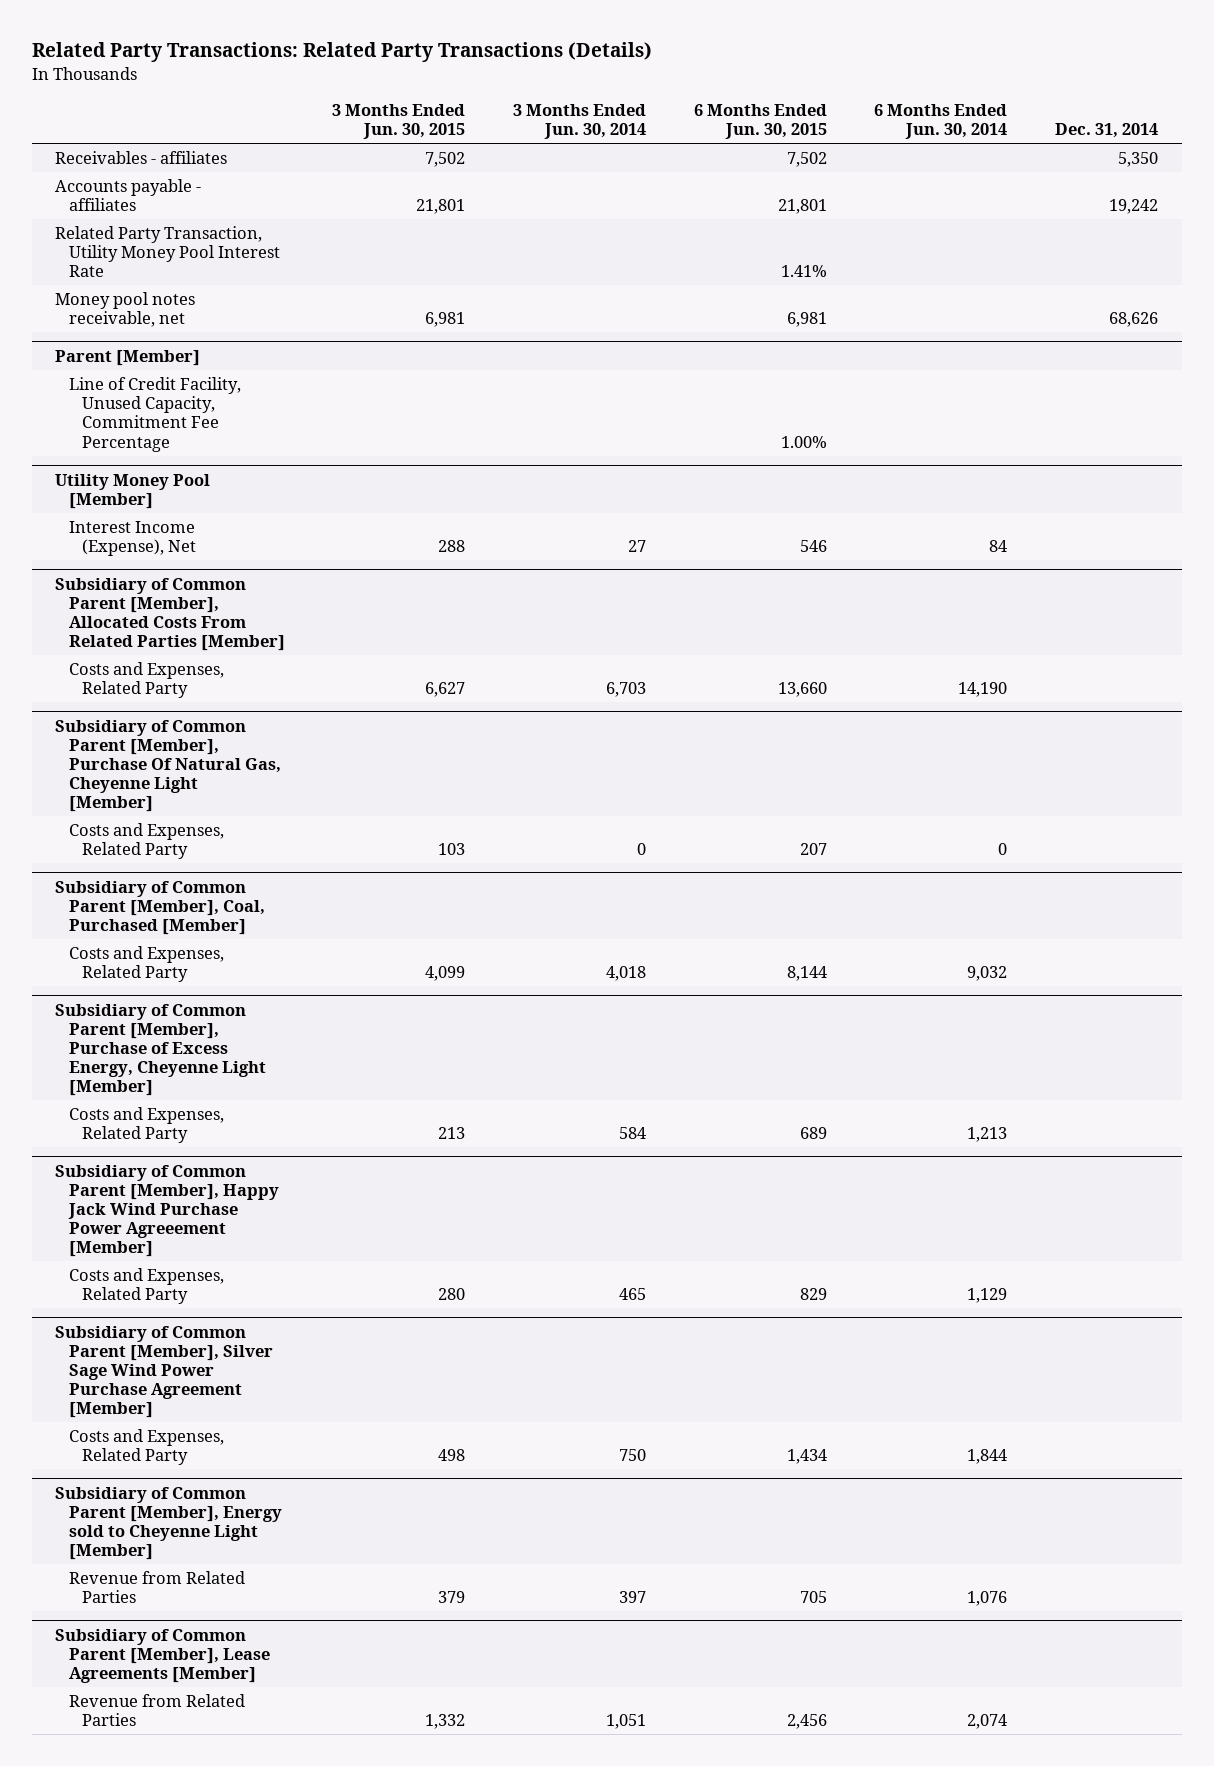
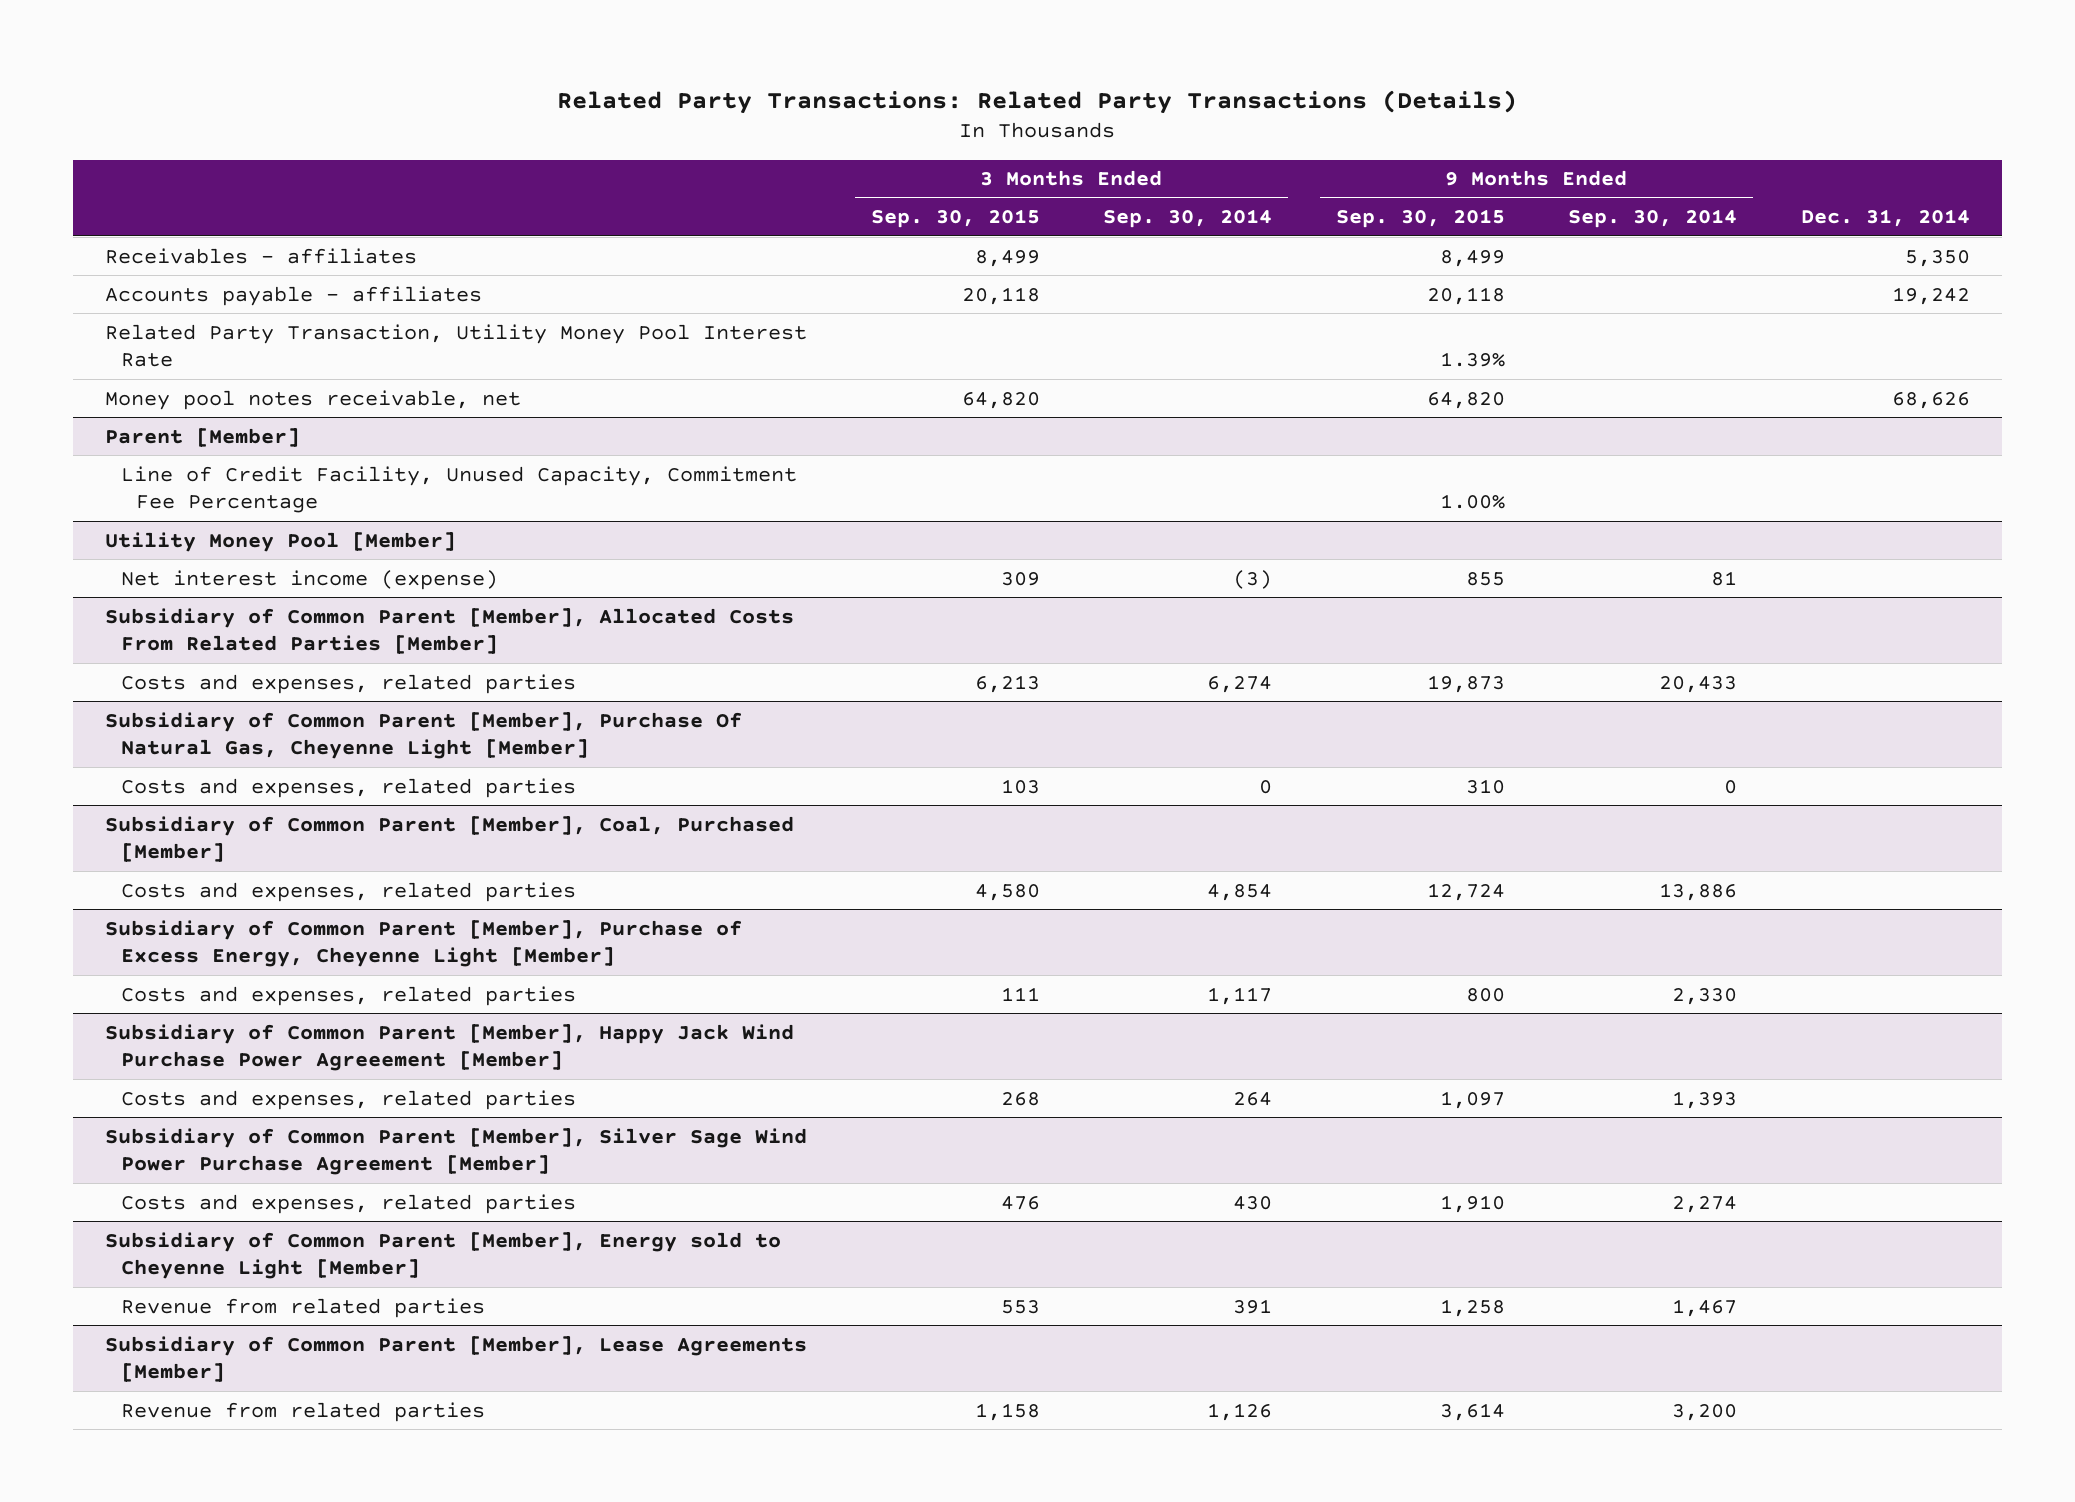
- | 3 Months Ended Jun. 30, 2015 | 3 Months Ended Jun. 30, 2014 | 6 Months Ended Jun. 30, 2015 | 6 Months Ended Jun. 30, 2014 | Dec. 31, 2014
+ | 3 Months Ended Sep. 30, 2015 | 3 Months Ended Sep. 30, 2014 | 9 Months Ended Sep. 30, 2015 | 9 Months Ended Sep. 30, 2014 | Dec. 31, 2014
@ Utility Money Pool [Member]
- Interest Income (Expense), Net | 288 | 27 | 546 | 84 |
+ Net interest income (expense) | 309 | (3) | 855 | 81 |
@ Subsidiary of Common Parent [Member], Allocated Costs From Related Parties [Member]
- Costs and Expenses, Related Party | 6,627 | 6,703 | 13,660 | 14,190 |
+ Costs and expenses, related parties | 6,213 | 6,274 | 19,873 | 20,433 |
@ Subsidiary of Common Parent [Member], Purchase Of Natural Gas, Cheyenne Light [Member]
- Costs and Expenses, Related Party | 103 | 0 | 207 | 0 |
+ Costs and expenses, related parties | 103 | 0 | 310 | 0 |
@ Subsidiary of Common Parent [Member], Coal, Purchased [Member]
- Costs and Expenses, Related Party | 4,099 | 4,018 | 8,144 | 9,032 |
+ Costs and expenses, related parties | 4,580 | 4,854 | 12,724 | 13,886 |
@ Subsidiary of Common Parent [Member], Purchase of Excess Energy, Cheyenne Light [Member]
- Costs and Expenses, Related Party | 213 | 584 | 689 | 1,213 |
+ Costs and expenses, related parties | 111 | 1,117 | 800 | 2,330 |
@ Subsidiary of Common Parent [Member], Happy Jack Wind Purchase Power Agreeement [Member]
- Costs and Expenses, Related Party | 280 | 465 | 829 | 1,129 |
+ Costs and expenses, related parties | 268 | 264 | 1,097 | 1,393 |
@ Subsidiary of Common Parent [Member], Silver Sage Wind Power Purchase Agreement [Member]
- Costs and Expenses, Related Party | 498 | 750 | 1,434 | 1,844 |
+ Costs and expenses, related parties | 476 | 430 | 1,910 | 2,274 |
@ Subsidiary of Common Parent [Member], Energy sold to Cheyenne Light [Member]
- Revenue from Related Parties | 379 | 397 | 705 | 1,076 |
+ Revenue from related parties | 553 | 391 | 1,258 | 1,467 |
@ Subsidiary of Common Parent [Member], Lease Agreements [Member]
- Revenue from Related Parties | 1,332 | 1,051 | 2,456 | 2,074 |
+ Revenue from related parties | 1,158 | 1,126 | 3,614 | 3,200 |

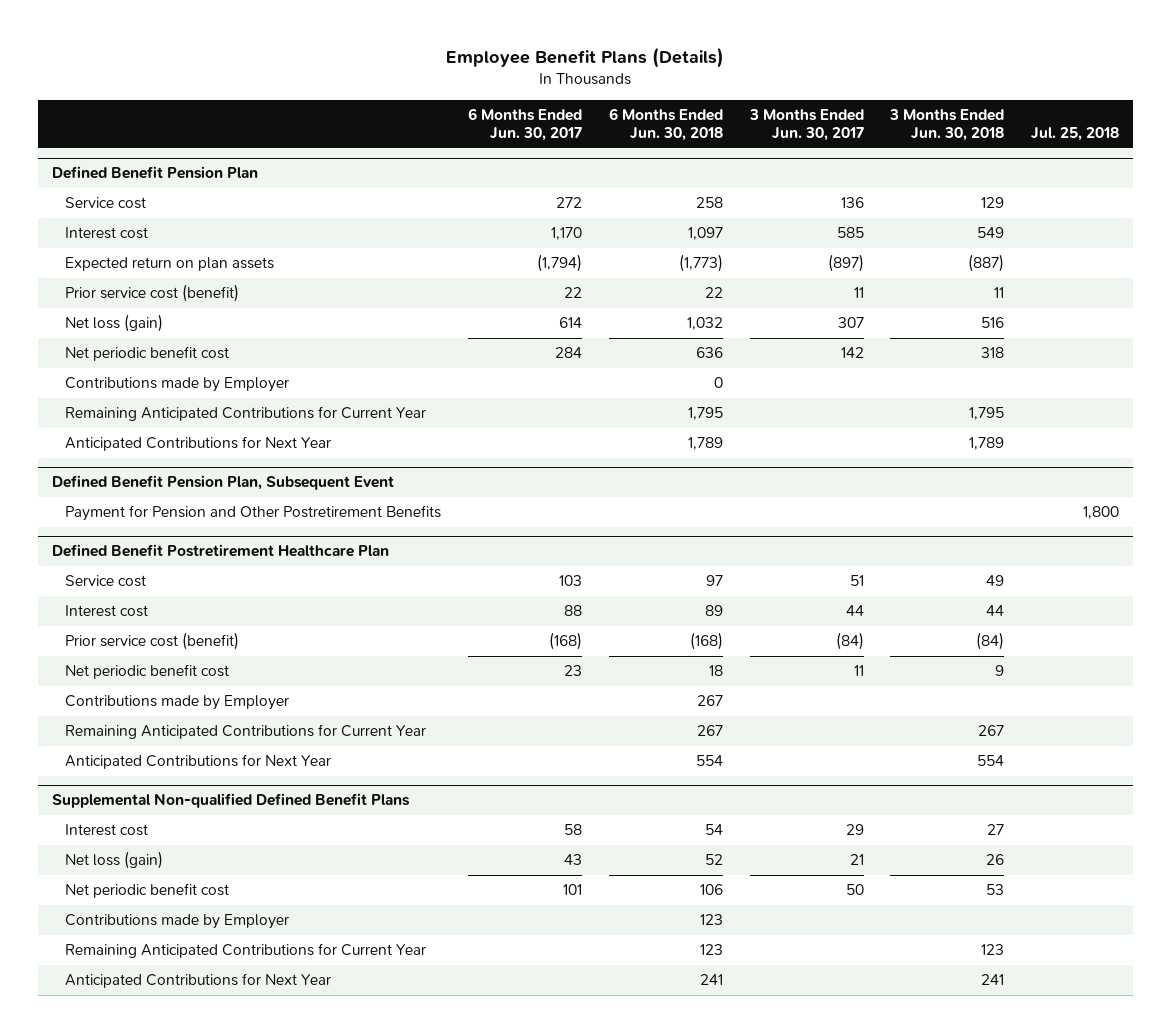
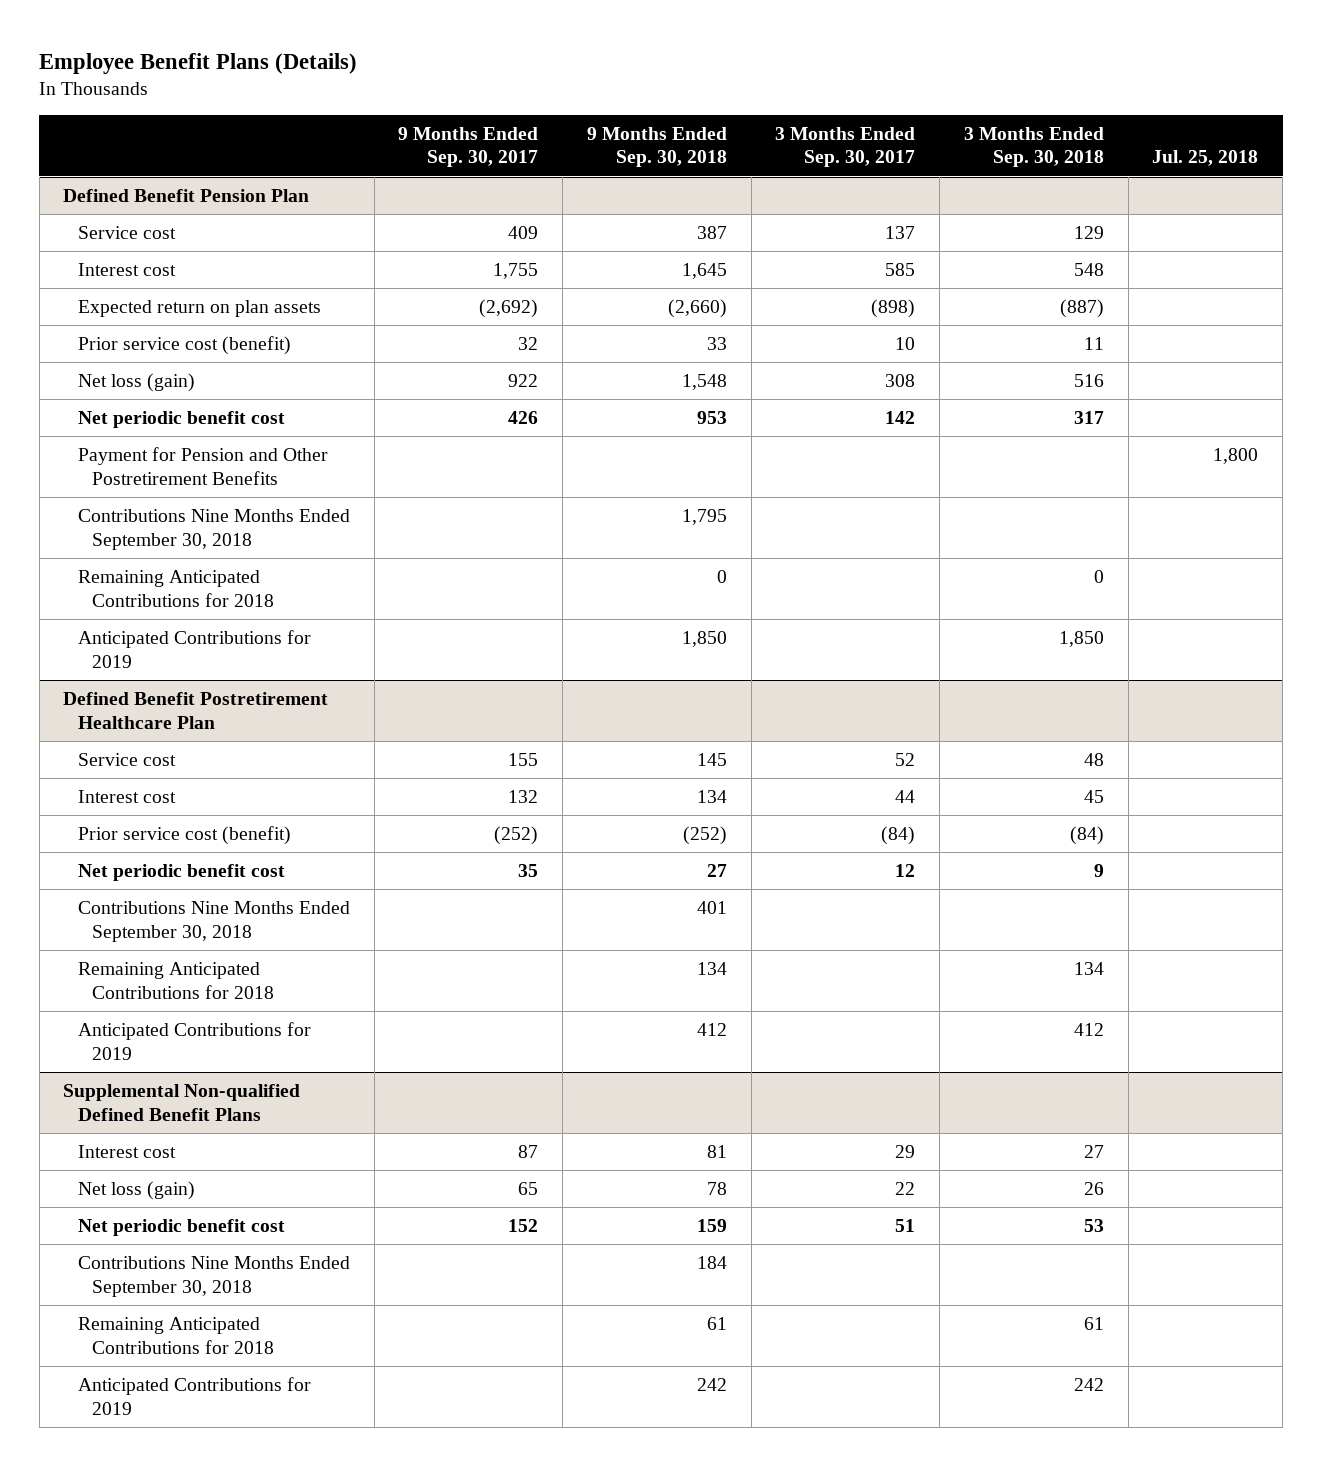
- | 6 Months Ended Jun. 30, 2017 | 6 Months Ended Jun. 30, 2018 | 3 Months Ended Jun. 30, 2017 | 3 Months Ended Jun. 30, 2018 | Jul. 25, 2018
+ | 9 Months Ended Sep. 30, 2017 | 9 Months Ended Sep. 30, 2018 | 3 Months Ended Sep. 30, 2017 | 3 Months Ended Sep. 30, 2018 | Jul. 25, 2018
@ Defined Benefit Pension Plan
- Contributions made by Employer | | 0 | | |
- Remaining Anticipated Contributions for Current Year | | 1,795 | | 1,795 |
- Anticipated Contributions for Next Year | | 1,789 | | 1,789 |
- Defined Benefit Pension Plan, Subsequent Event
- Payment for Pension and Other Postretirement Benefits | | | | | 1,800
@ Defined Benefit Pension Plan
+ Payment for Pension and Other Postretirement Benefits | | | | | 1,800
+ Contributions Nine Months Ended September 30, 2018 | | 1,795 | | |
+ Remaining Anticipated Contributions for 2018 | | 0 | | 0 |
+ Anticipated Contributions for 2019 | | 1,850 | | 1,850 |
@ Defined Benefit Postretirement Healthcare Plan
- Contributions made by Employer | | 267 | | |
- Remaining Anticipated Contributions for Current Year | | 267 | | 267 |
- Anticipated Contributions for Next Year | | 554 | | 554 |
+ Contributions Nine Months Ended September 30, 2018 | | 401 | | |
+ Remaining Anticipated Contributions for 2018 | | 134 | | 134 |
+ Anticipated Contributions for 2019 | | 412 | | 412 |
@ Supplemental Non-qualified Defined Benefit Plans
- Contributions made by Employer | | 123 | | |
- Remaining Anticipated Contributions for Current Year | | 123 | | 123 |
- Anticipated Contributions for Next Year | | 241 | | 241 |
+ Contributions Nine Months Ended September 30, 2018 | | 184 | | |
+ Remaining Anticipated Contributions for 2018 | | 61 | | 61 |
+ Anticipated Contributions for 2019 | | 242 | | 242 |

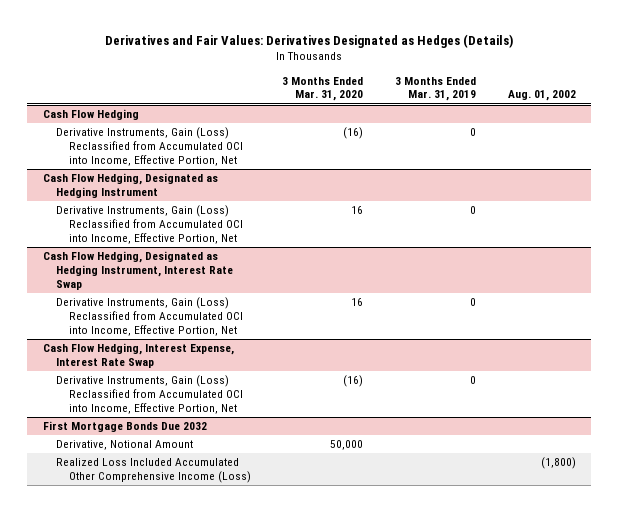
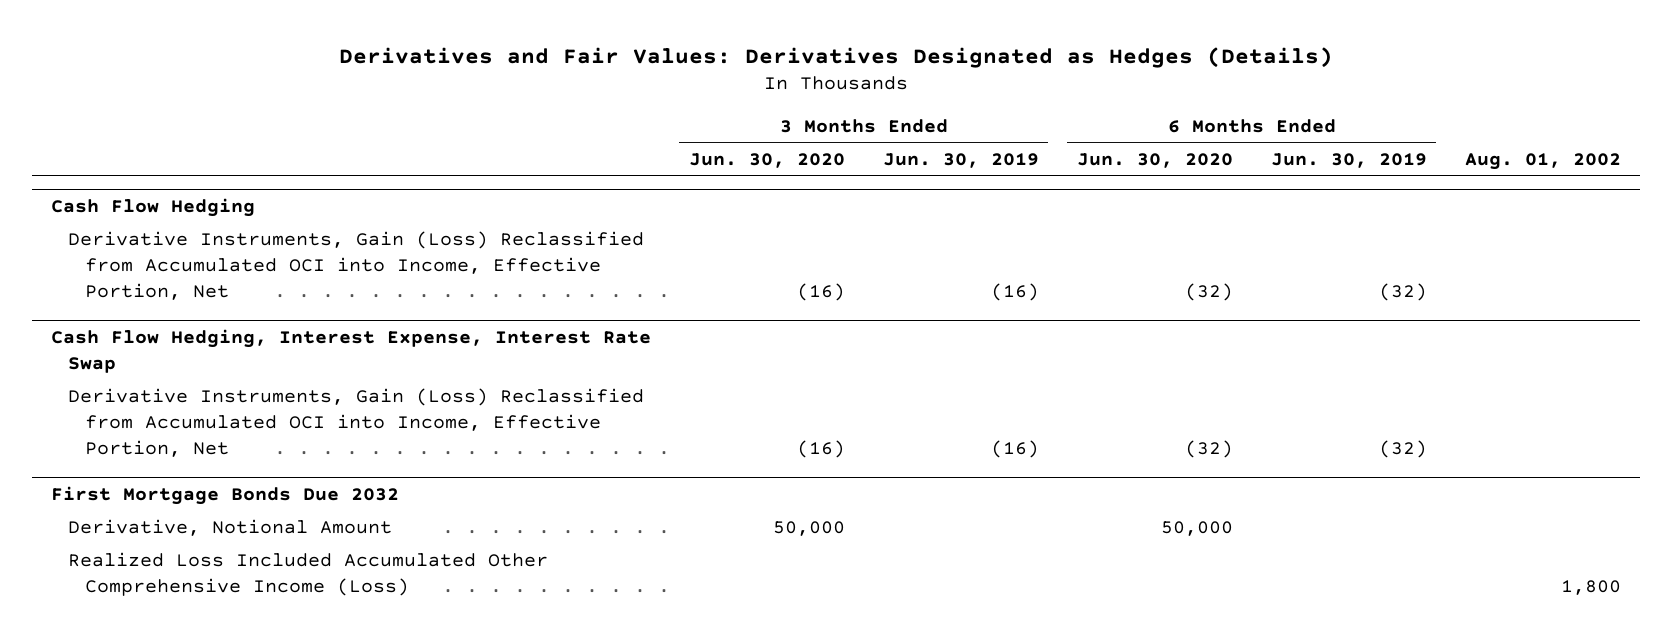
- | 3 Months Ended Mar. 31, 2020 | 3 Months Ended Mar. 31, 2019 | Aug. 01, 2002
+ | 3 Months Ended Jun. 30, 2020 | 3 Months Ended Jun. 30, 2019 | 6 Months Ended Jun. 30, 2020 | 6 Months Ended Jun. 30, 2019 | Aug. 01, 2002
- Cash Flow Hedging, Designated as Hedging Instrument
- Derivative Instruments, Gain (Loss) Reclassified from Accumulated OCI into Income, Effective Portion, Net | 16 | 0 |
- Cash Flow Hedging, Designated as Hedging Instrument, Interest Rate Swap
- Derivative Instruments, Gain (Loss) Reclassified from Accumulated OCI into Income, Effective Portion, Net | 16 | 0 |
@ First Mortgage Bonds Due 2032
- Realized Loss Included Accumulated Other Comprehensive Income (Loss) | | | (1,800)
+ Realized Loss Included Accumulated Other Comprehensive Income (Loss) | | | | | 1,800

